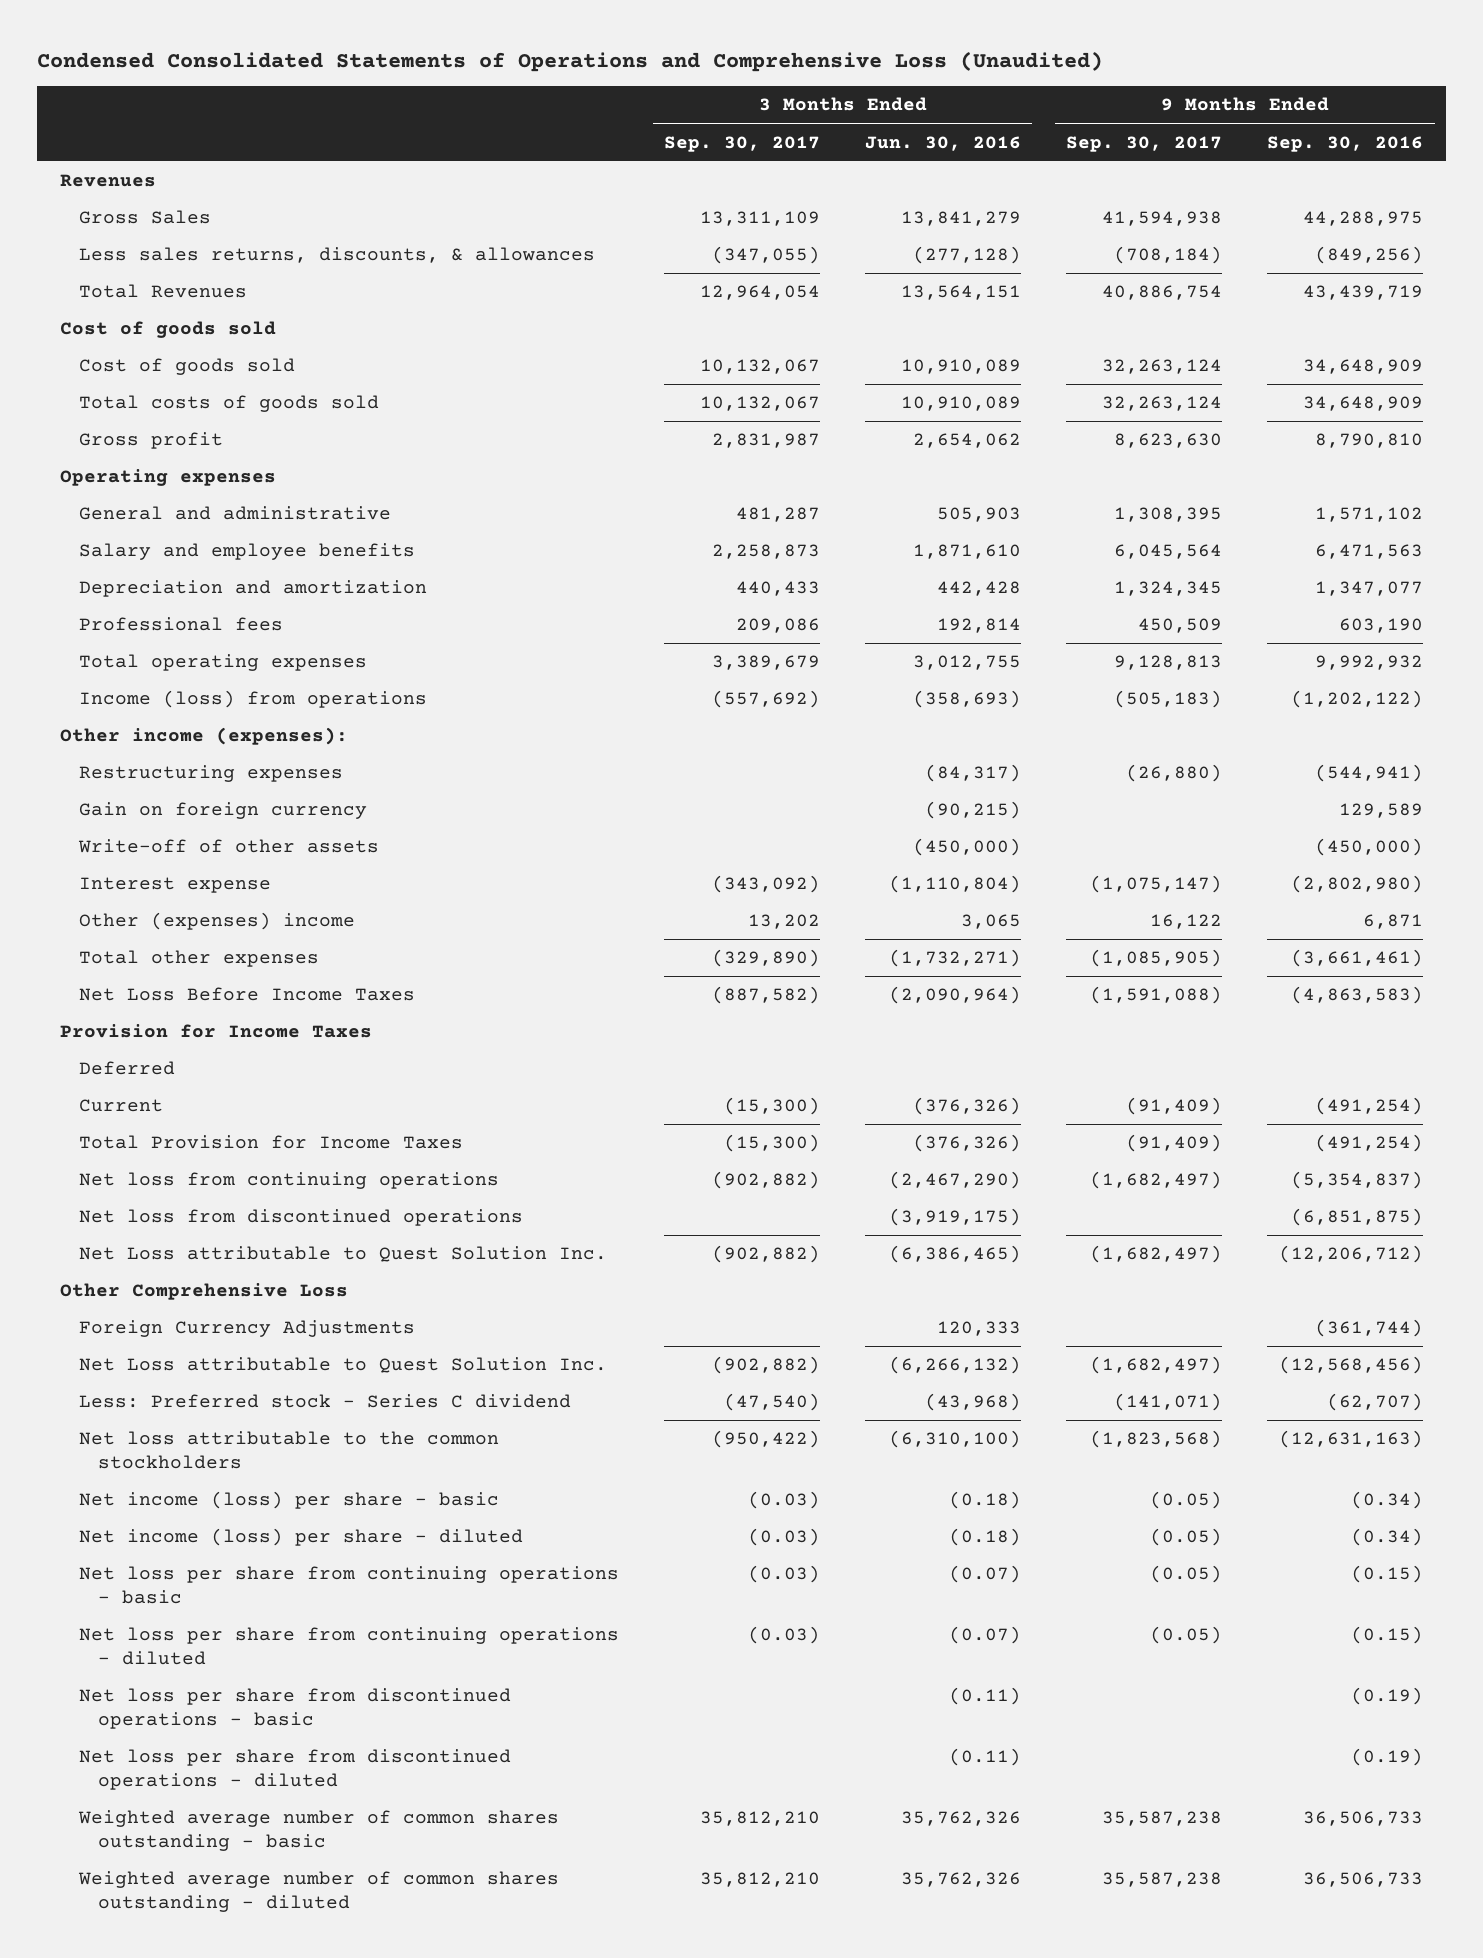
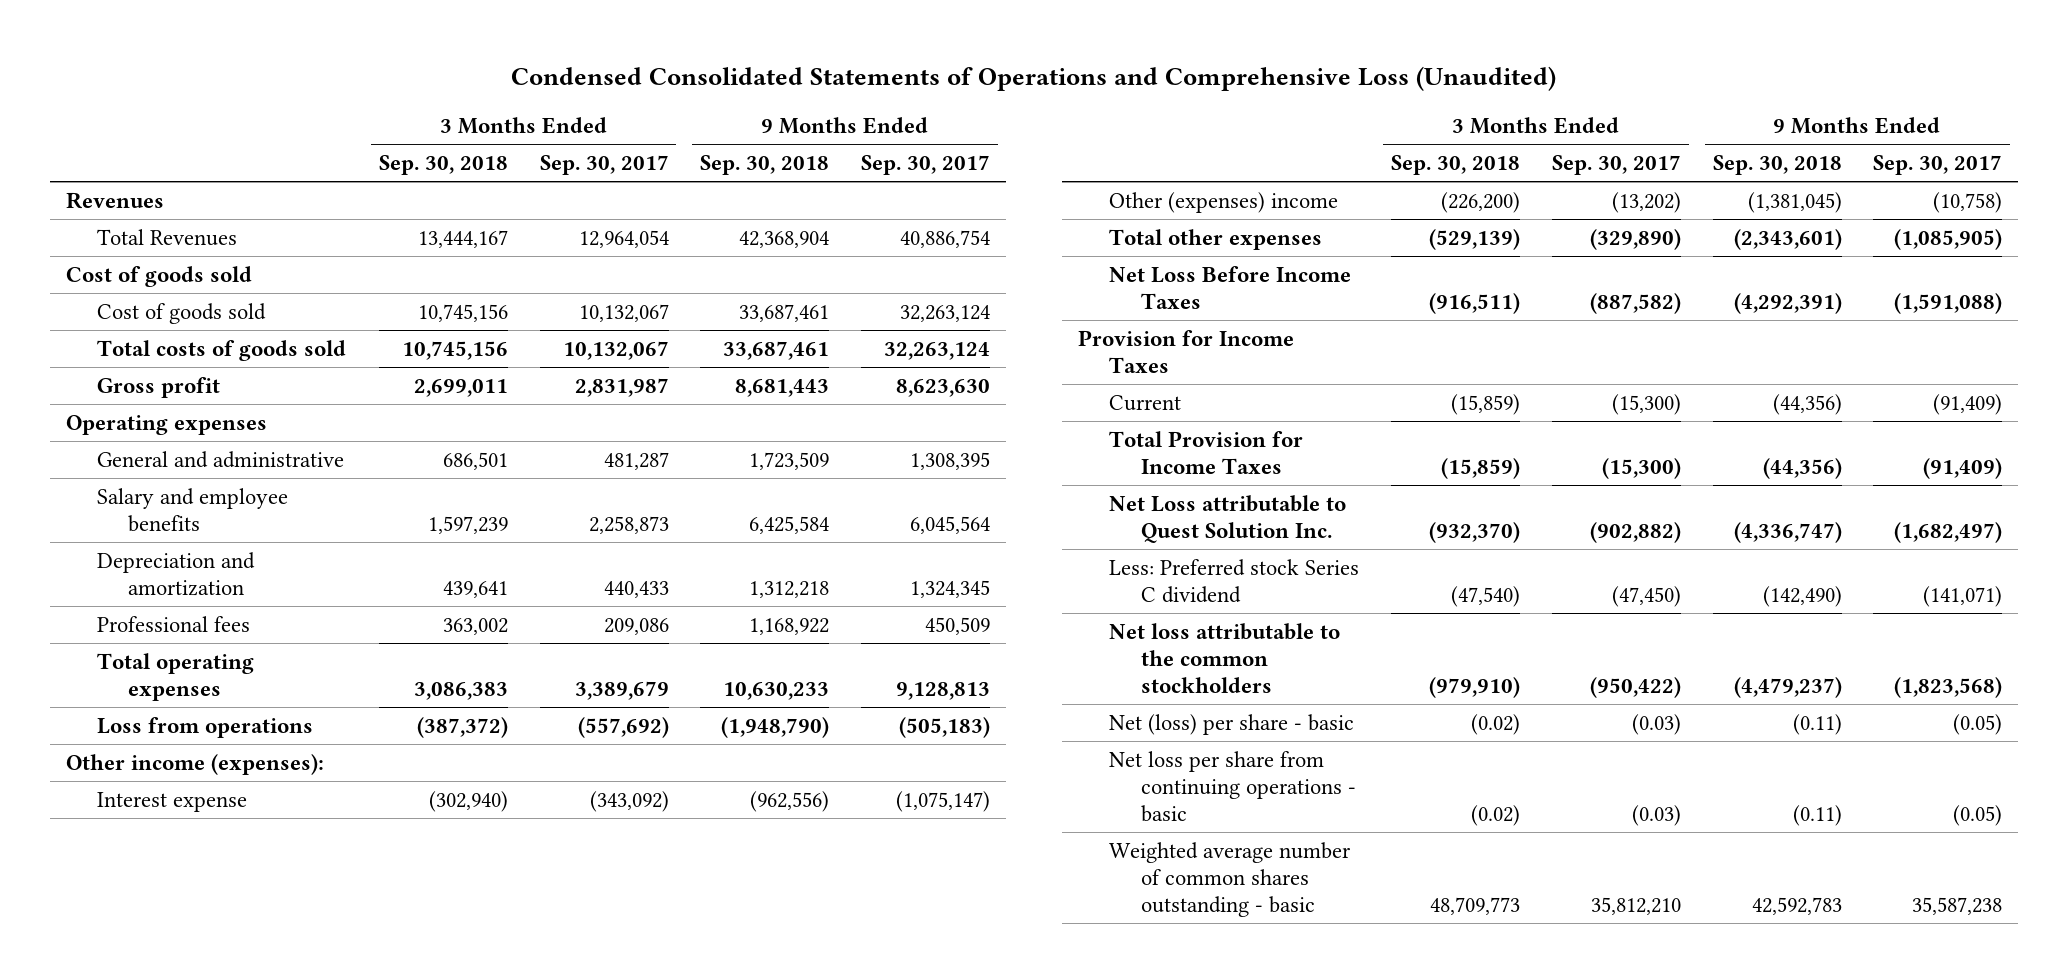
- | 3 Months Ended Sep. 30, 2017 | 3 Months Ended Jun. 30, 2016 | 9 Months Ended Sep. 30, 2017 | 9 Months Ended Sep. 30, 2016
+ | 3 Months Ended Sep. 30, 2018 | 3 Months Ended Sep. 30, 2017 | 9 Months Ended Sep. 30, 2018 | 9 Months Ended Sep. 30, 2017
- Gross Sales | 13,311,109 | 13,841,279 | 41,594,938 | 44,288,975
- Less sales returns, discounts, & allowances | (347,055) | (277,128) | (708,184) | (849,256)
- Income (loss) from operations | (557,692) | (358,693) | (505,183) | (1,202,122)
+ Loss from operations | (387,372) | (557,692) | (1,948,790) | (505,183)
- Restructuring expenses | | (84,317) | (26,880) | (544,941)
- Gain on foreign currency | | (90,215) | | 129,589
- Write-off of other assets | | (450,000) | | (450,000)
- Other (expenses) income | 13,202 | 3,065 | 16,122 | 6,871
+ Other (expenses) income | (226,200) | (13,202) | (1,381,045) | (10,758)
- Deferred
- Net loss from continuing operations | (902,882) | (2,467,290) | (1,682,497) | (5,354,837)
- Net loss from discontinued operations | | (3,919,175) | | (6,851,875)
- Other Comprehensive Loss
- Foreign Currency Adjustments | | 120,333 | | (361,744)
- Net Loss attributable to Quest Solution Inc. | (902,882) | (6,266,132) | (1,682,497) | (12,568,456)
- Less: Preferred stock - Series C dividend | (47,540) | (43,968) | (141,071) | (62,707)
+ Less: Preferred stock Series C dividend | (47,540) | (47,450) | (142,490) | (141,071)
- Net income (loss) per share - basic | (0.03) | (0.18) | (0.05) | (0.34)
- Net income (loss) per share - diluted | (0.03) | (0.18) | (0.05) | (0.34)
+ Net (loss) per share - basic | (0.02) | (0.03) | (0.11) | (0.05)
- Net loss per share from continuing operations - diluted | (0.03) | (0.07) | (0.05) | (0.15)
- Net loss per share from discontinued operations - basic | | (0.11) | | (0.19)
- Net loss per share from discontinued operations - diluted | | (0.11) | | (0.19)
- Weighted average number of common shares outstanding - diluted | 35,812,210 | 35,762,326 | 35,587,238 | 36,506,733

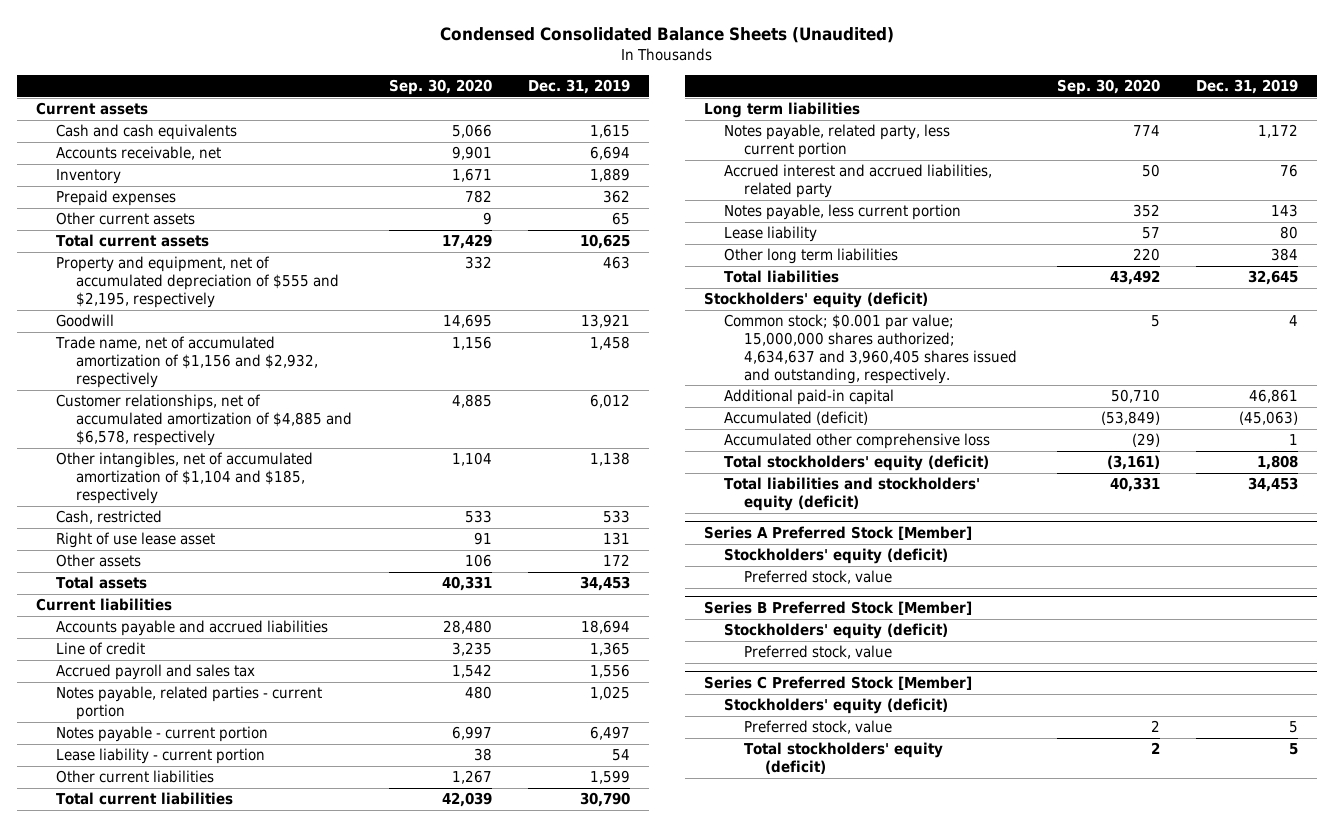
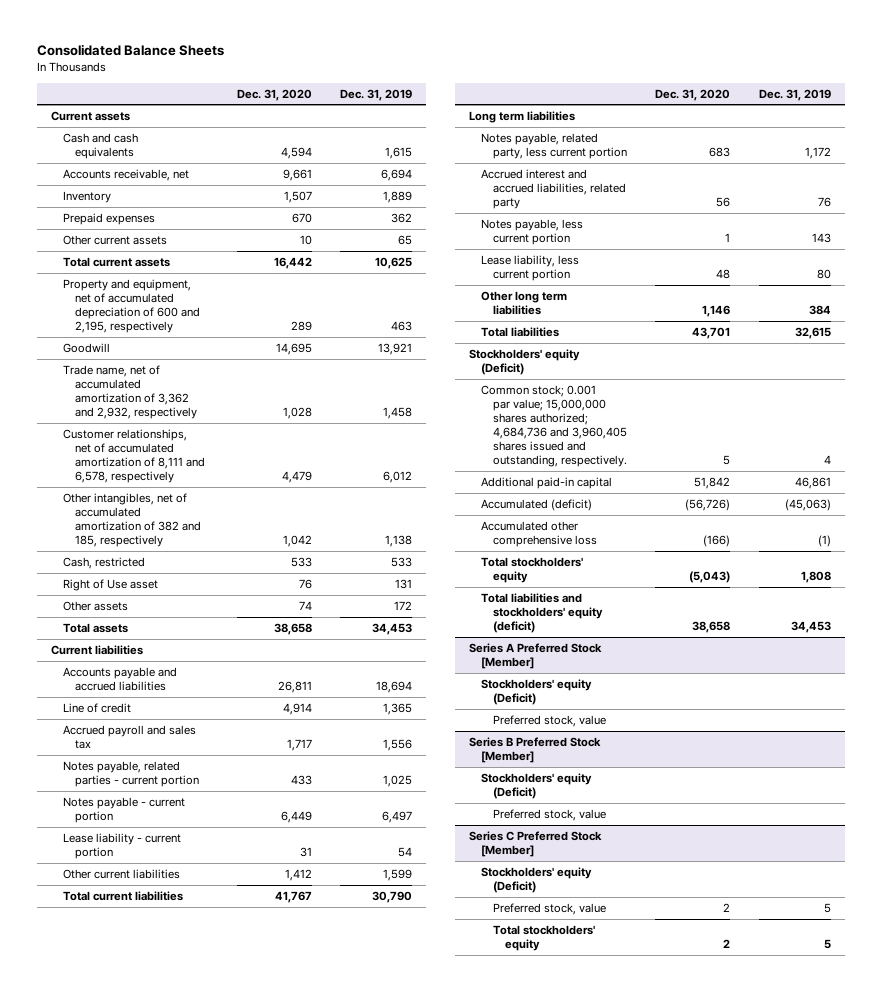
- Condensed Consolidated Balance Sheets (Unaudited)
+ Consolidated Balance Sheets
- | Sep. 30, 2020 | Dec. 31, 2019
+ | Dec. 31, 2020 | Dec. 31, 2019
- Property and equipment, net of accumulated depreciation of $555 and $2,195, respectively | 332 | 463
+ Property and equipment, net of accumulated depreciation of 600 and 2,195, respectively | 289 | 463
- Trade name, net of accumulated amortization of $1,156 and $2,932, respectively | 1,156 | 1,458
- Customer relationships, net of accumulated amortization of $4,885 and $6,578, respectively | 4,885 | 6,012
- Other intangibles, net of accumulated amortization of $1,104 and $185, respectively | 1,104 | 1,138
+ Trade name, net of accumulated amortization of 3,362 and 2,932, respectively | 1,028 | 1,458
+ Customer relationships, net of accumulated amortization of 8,111 and 6,578, respectively | 4,479 | 6,012
+ Other intangibles, net of accumulated amortization of 382 and 185, respectively | 1,042 | 1,138
- Right of use lease asset | 91 | 131
+ Right of Use asset | 76 | 131
- Lease liability | 57 | 80
+ Lease liability, less current portion | 48 | 80
- Total liabilities | 43,492 | 32,645
- Stockholders' equity (deficit)
- Common stock; $0.001 par value; 15,000,000 shares authorized; 4,634,637 and 3,960,405 shares issued and outstanding, respectively. | 5 | 4
+ Total liabilities | 43,701 | 32,615
+ Stockholders' equity (Deficit)
+ Common stock; 0.001 par value; 15,000,000 shares authorized; 4,684,736 and 3,960,405 shares issued and outstanding, respectively. | 5 | 4
- Accumulated other comprehensive loss | (29) | 1
- Total stockholders' equity (deficit) | (3,161) | 1,808
+ Accumulated other comprehensive loss | (166) | (1)
+ Total stockholders' equity | (5,043) | 1,808
@ Series A Preferred Stock [Member]
- Stockholders' equity (deficit)
+ Stockholders' equity (Deficit)
@ Series B Preferred Stock [Member]
- Stockholders' equity (deficit)
+ Stockholders' equity (Deficit)
@ Series C Preferred Stock [Member]
- Stockholders' equity (deficit)
+ Stockholders' equity (Deficit)
- Total stockholders' equity (deficit) | 2 | 5
+ Total stockholders' equity | 2 | 5

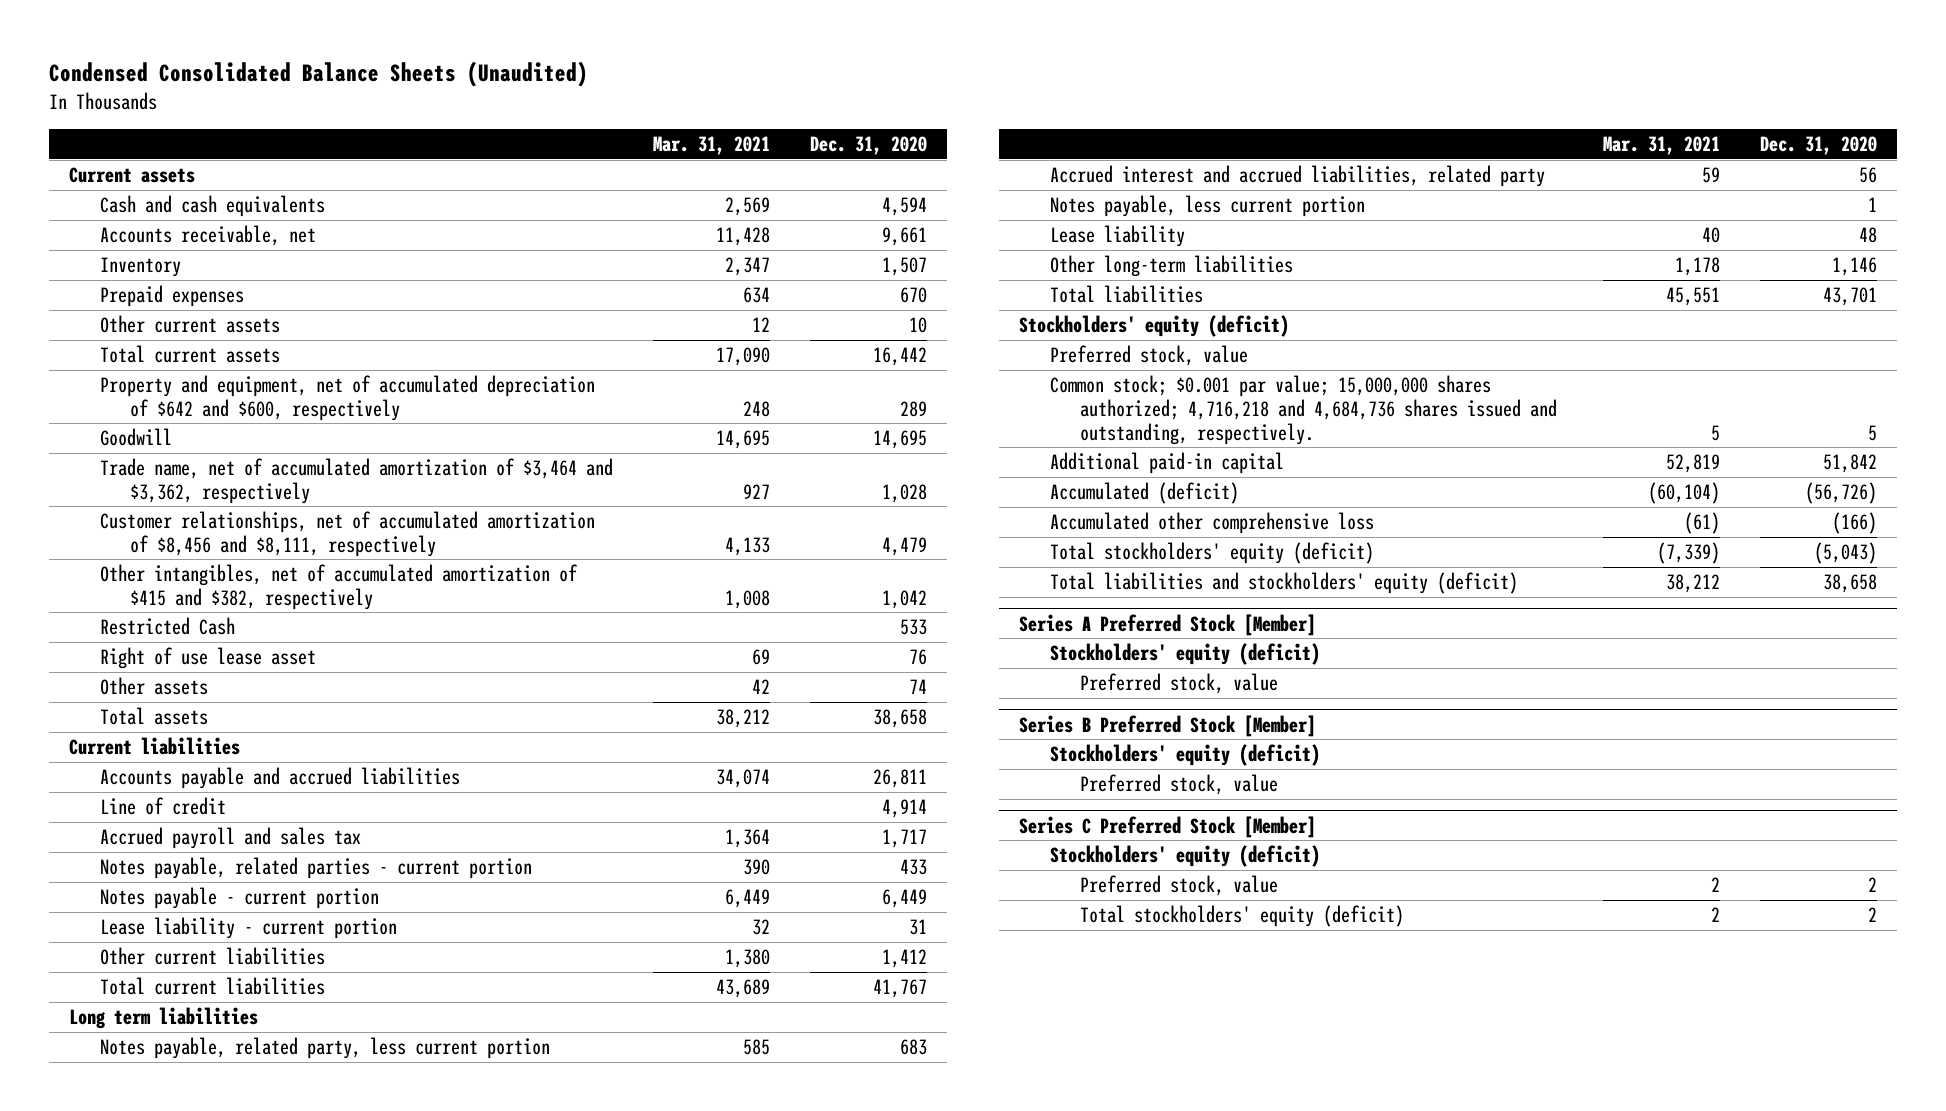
- Consolidated Balance Sheets
+ Condensed Consolidated Balance Sheets (Unaudited)
- | Dec. 31, 2020 | Dec. 31, 2019
+ | Mar. 31, 2021 | Dec. 31, 2020
- Property and equipment, net of accumulated depreciation of 600 and 2,195, respectively | 289 | 463
+ Property and equipment, net of accumulated depreciation of $642 and $600, respectively | 248 | 289
- Trade name, net of accumulated amortization of 3,362 and 2,932, respectively | 1,028 | 1,458
- Customer relationships, net of accumulated amortization of 8,111 and 6,578, respectively | 4,479 | 6,012
- Other intangibles, net of accumulated amortization of 382 and 185, respectively | 1,042 | 1,138
- Cash, restricted | 533 | 533
- Right of Use asset | 76 | 131
+ Trade name, net of accumulated amortization of $3,464 and $3,362, respectively | 927 | 1,028
+ Customer relationships, net of accumulated amortization of $8,456 and $8,111, respectively | 4,133 | 4,479
+ Other intangibles, net of accumulated amortization of $415 and $382, respectively | 1,008 | 1,042
+ Restricted Cash | | 533
+ Right of use lease asset | 69 | 76
- Lease liability, less current portion | 48 | 80
- Other long term liabilities | 1,146 | 384
+ Lease liability | 40 | 48
+ Other long-term liabilities | 1,178 | 1,146
- Stockholders' equity (Deficit)
- Common stock; 0.001 par value; 15,000,000 shares authorized; 4,684,736 and 3,960,405 shares issued and outstanding, respectively. | 5 | 4
+ Stockholders' equity (deficit)
+ Preferred stock, value
+ Common stock; $0.001 par value; 15,000,000 shares authorized; 4,716,218 and 4,684,736 shares issued and outstanding, respectively. | 5 | 5
- Total stockholders' equity | (5,043) | 1,808
+ Total stockholders' equity (deficit) | (7,339) | (5,043)
@ Series A Preferred Stock [Member]
- Stockholders' equity (Deficit)
+ Stockholders' equity (deficit)
@ Series B Preferred Stock [Member]
- Stockholders' equity (Deficit)
+ Stockholders' equity (deficit)
@ Series C Preferred Stock [Member]
- Stockholders' equity (Deficit)
+ Stockholders' equity (deficit)
- Total stockholders' equity | 2 | 5
+ Total stockholders' equity (deficit) | 2 | 2

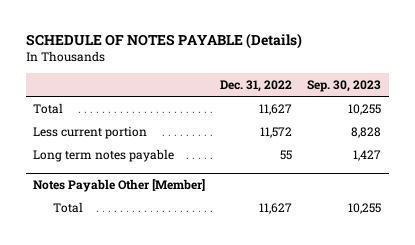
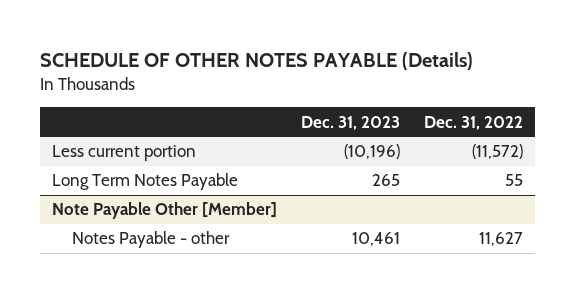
- SCHEDULE OF NOTES PAYABLE (Details)
+ SCHEDULE OF OTHER NOTES PAYABLE (Details)
- | Dec. 31, 2022 | Sep. 30, 2023
+ | Dec. 31, 2023 | Dec. 31, 2022
- Total | 11,627 | 10,255
- Less current portion | 11,572 | 8,828
- Long term notes payable | 55 | 1,427
- Notes Payable Other [Member]
- Total | 11,627 | 10,255
+ Less current portion | (10,196) | (11,572)
+ Long Term Notes Payable | 265 | 55
+ Note Payable Other [Member]
+ Notes Payable - other | 10,461 | 11,627

